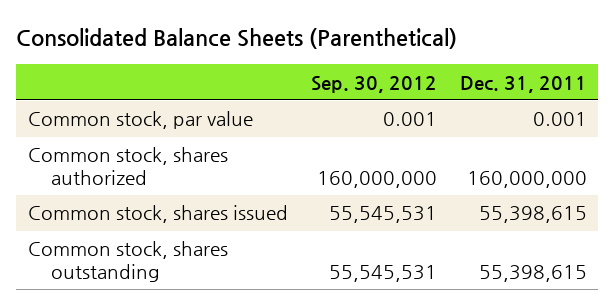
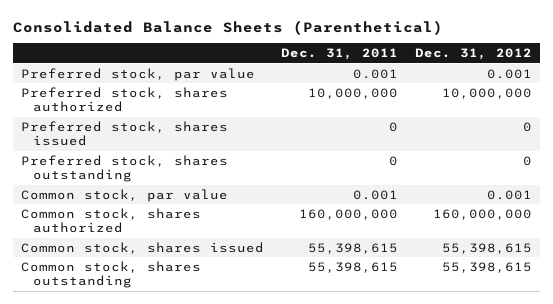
- | Sep. 30, 2012 | Dec. 31, 2011
+ | Dec. 31, 2011 | Dec. 31, 2012
+ Preferred stock, par value | 0.001 | 0.001
+ Preferred stock, shares authorized | 10,000,000 | 10,000,000
+ Preferred stock, shares issued | 0 | 0
+ Preferred stock, shares outstanding | 0 | 0

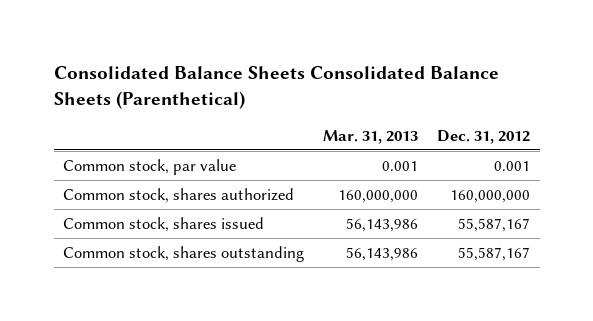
- Consolidated Balance Sheets (Parenthetical)
+ Consolidated Balance Sheets Consolidated Balance Sheets (Parenthetical)
- | Dec. 31, 2011 | Dec. 31, 2012
+ | Mar. 31, 2013 | Dec. 31, 2012
- Preferred stock, par value | 0.001 | 0.001
- Preferred stock, shares authorized | 10,000,000 | 10,000,000
- Preferred stock, shares issued | 0 | 0
- Preferred stock, shares outstanding | 0 | 0
- Common stock, shares issued | 55,398,615 | 55,398,615
- Common stock, shares outstanding | 55,398,615 | 55,398,615
+ Common stock, shares issued | 56,143,986 | 55,587,167
+ Common stock, shares outstanding | 56,143,986 | 55,587,167

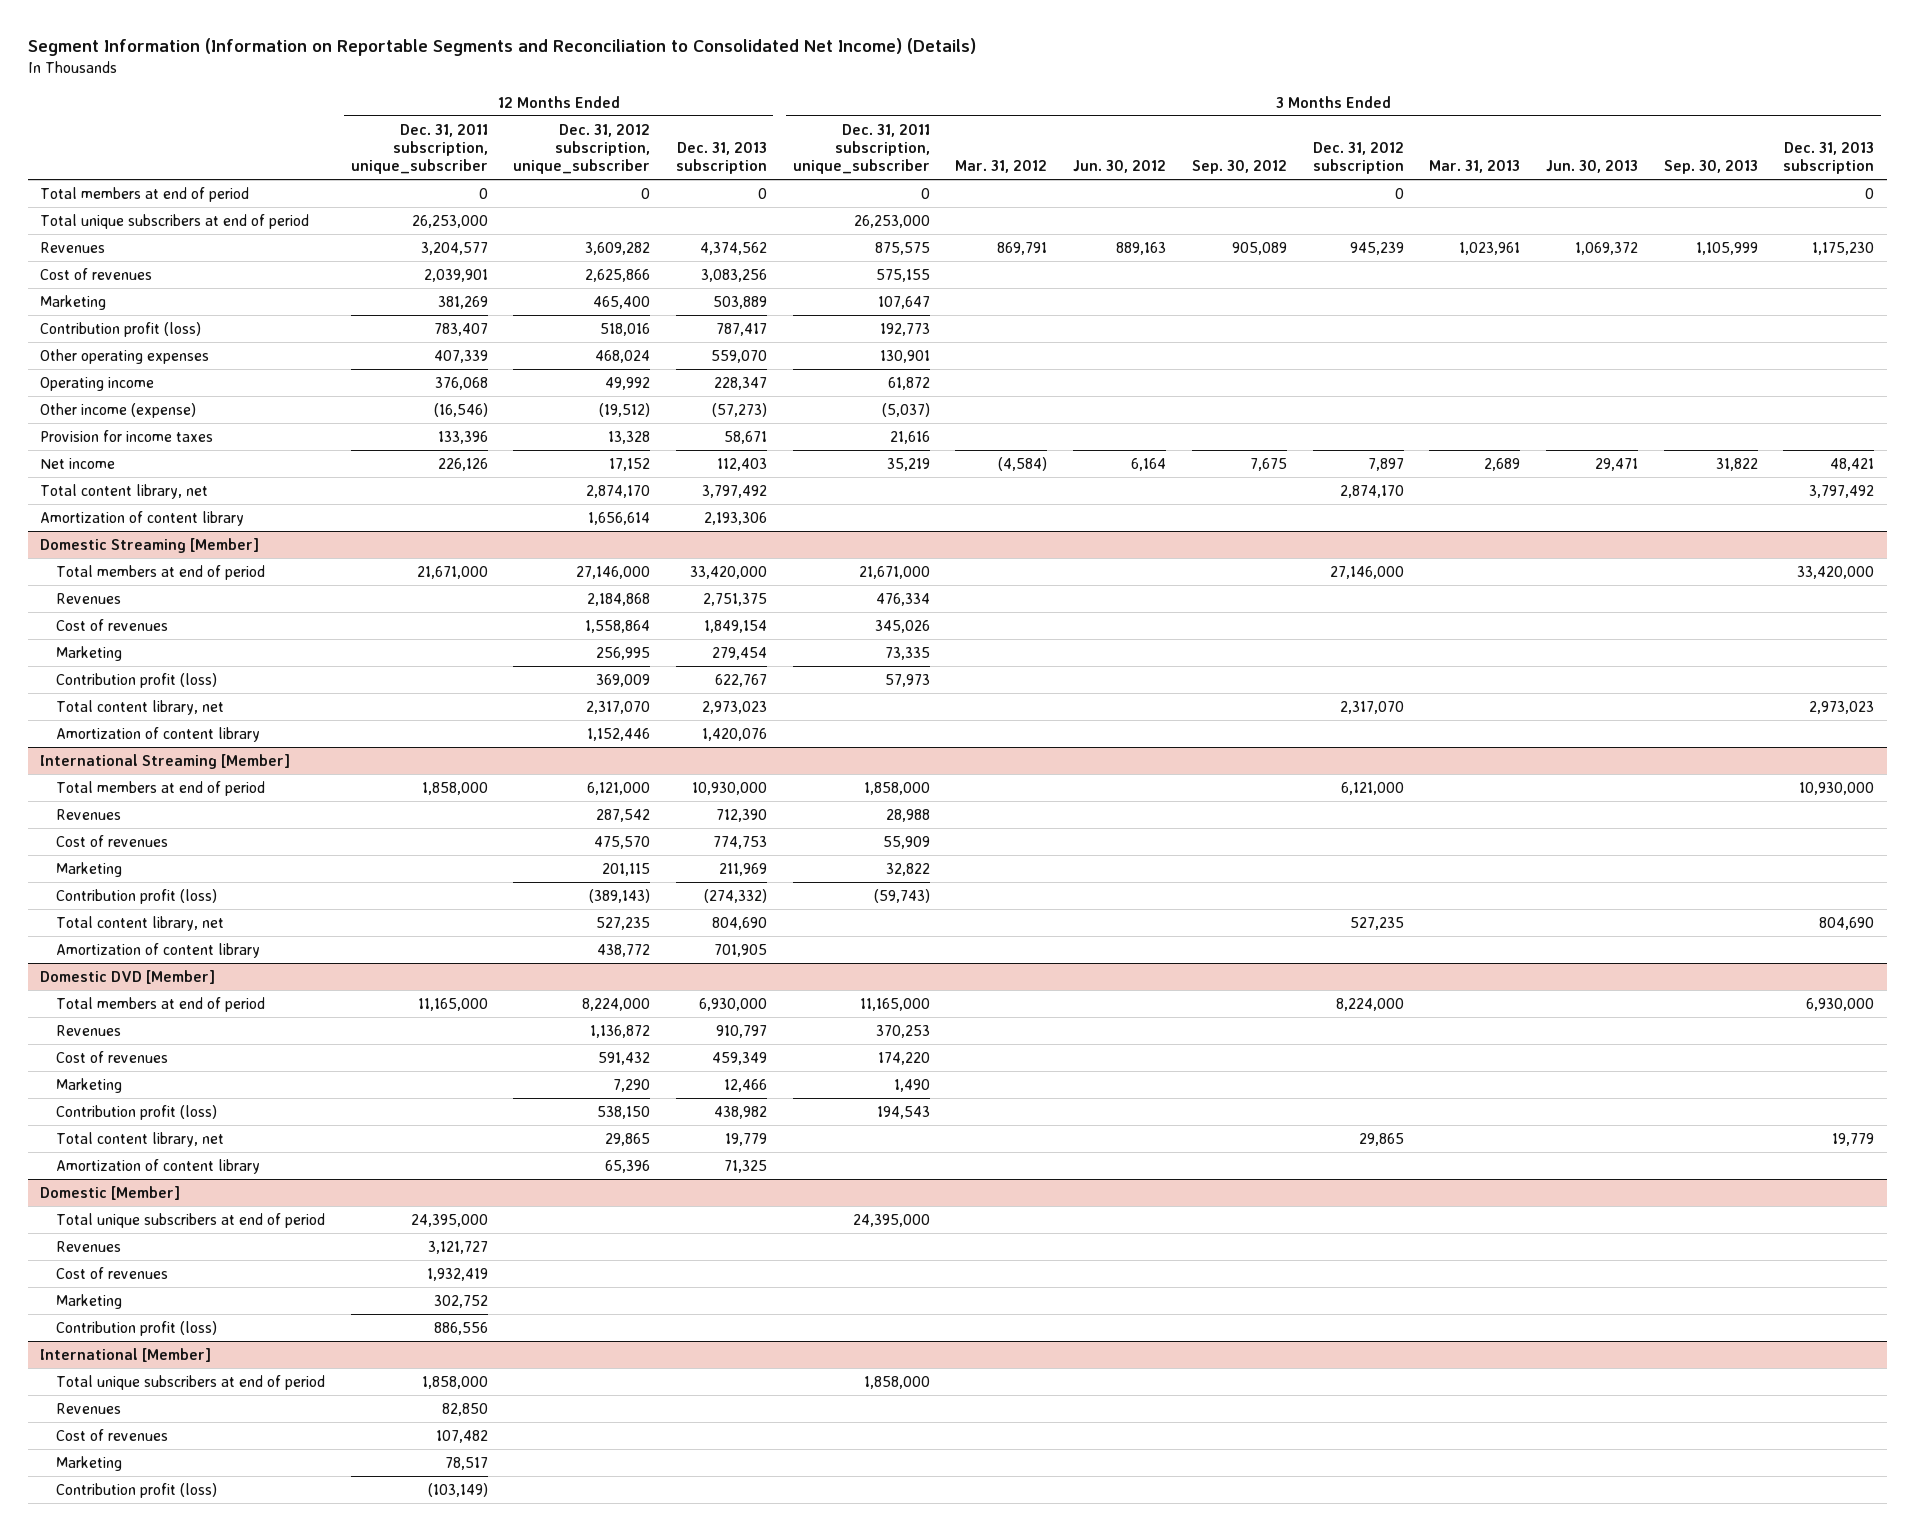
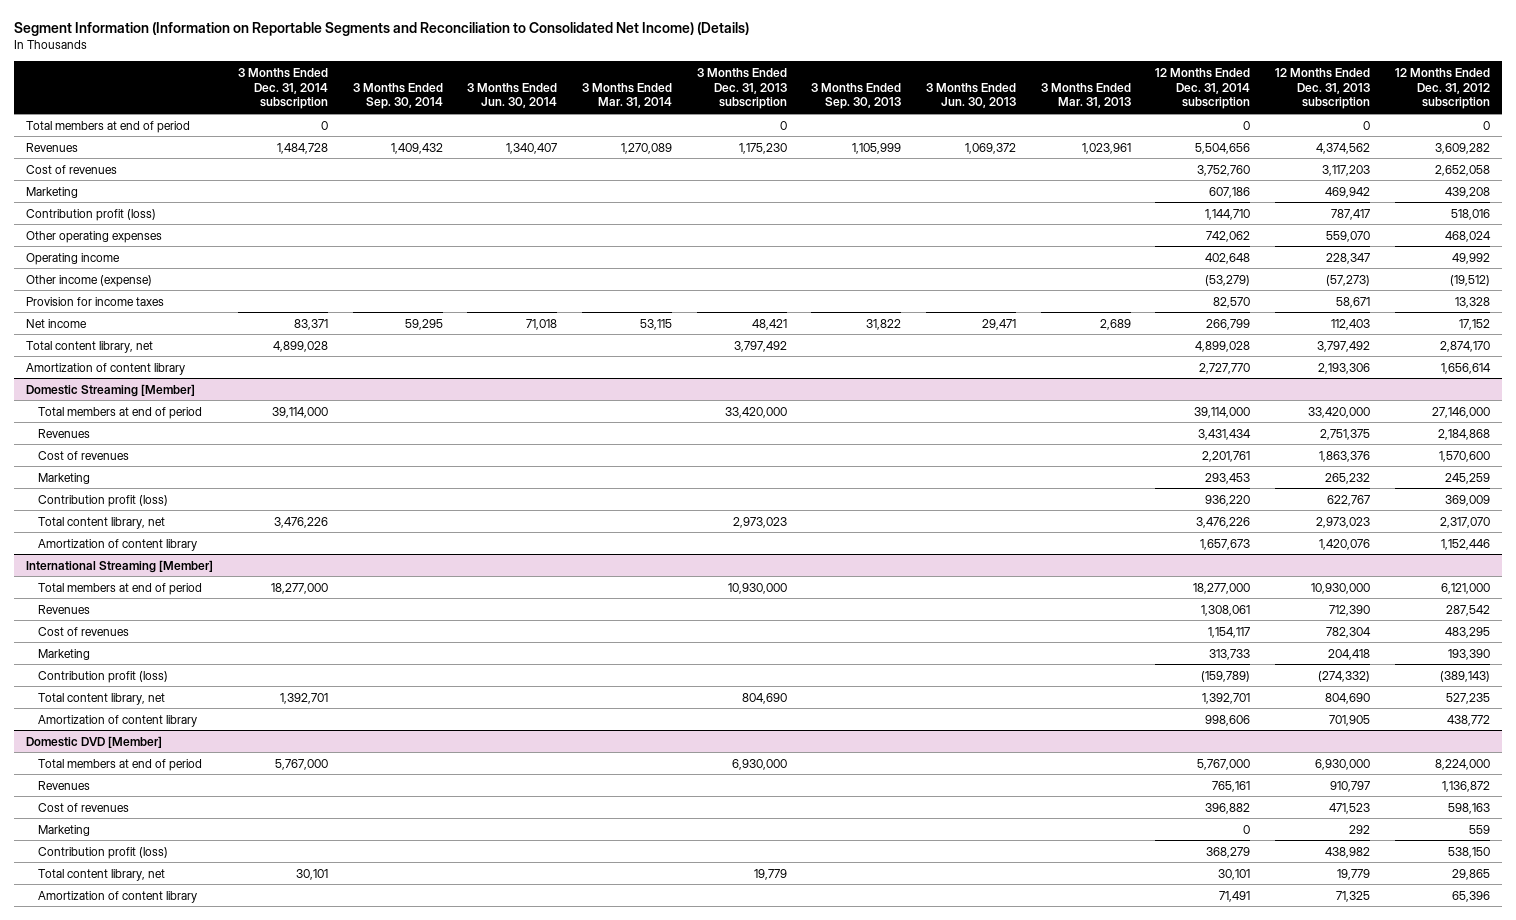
- | 12 Months Ended Dec. 31, 2011 subscription, unique_subscriber | 12 Months Ended Dec. 31, 2012 subscription, unique_subscriber | 12 Months Ended Dec. 31, 2013 subscription | 3 Months Ended Dec. 31, 2011 subscription, unique_subscriber | 3 Months Ended Mar. 31, 2012 | 3 Months Ended Jun. 30, 2012 | 3 Months Ended Sep. 30, 2012 | 3 Months Ended Dec. 31, 2012 subscription | 3 Months Ended Mar. 31, 2013 | 3 Months Ended Jun. 30, 2013 | 3 Months Ended Sep. 30, 2013 | 3 Months Ended Dec. 31, 2013 subscription
+ | 3 Months Ended Dec. 31, 2014 subscription | 3 Months Ended Sep. 30, 2014 | 3 Months Ended Jun. 30, 2014 | 3 Months Ended Mar. 31, 2014 | 3 Months Ended Dec. 31, 2013 subscription | 3 Months Ended Sep. 30, 2013 | 3 Months Ended Jun. 30, 2013 | 3 Months Ended Mar. 31, 2013 | 12 Months Ended Dec. 31, 2014 subscription | 12 Months Ended Dec. 31, 2013 subscription | 12 Months Ended Dec. 31, 2012 subscription
- Total unique subscribers at end of period | 26,253,000 | | | 26,253,000 | | | | | | | |
- Cost of revenues | 2,039,901 | 2,625,866 | 3,083,256 | 575,155 | | | | | | | |
- Marketing | 381,269 | 465,400 | 503,889 | 107,647 | | | | | | | |
+ Cost of revenues | | | | | | | | | 3,752,760 | 3,117,203 | 2,652,058
+ Marketing | | | | | | | | | 607,186 | 469,942 | 439,208
@ Domestic Streaming [Member]
- Cost of revenues | | 1,558,864 | 1,849,154 | 345,026 | | | | | | | |
- Marketing | | 256,995 | 279,454 | 73,335 | | | | | | | |
+ Cost of revenues | | | | | | | | | 2,201,761 | 1,863,376 | 1,570,600
+ Marketing | | | | | | | | | 293,453 | 265,232 | 245,259
@ International Streaming [Member]
- Cost of revenues | | 475,570 | 774,753 | 55,909 | | | | | | | |
- Marketing | | 201,115 | 211,969 | 32,822 | | | | | | | |
+ Cost of revenues | | | | | | | | | 1,154,117 | 782,304 | 483,295
+ Marketing | | | | | | | | | 313,733 | 204,418 | 193,390
@ Domestic DVD [Member]
- Cost of revenues | | 591,432 | 459,349 | 174,220 | | | | | | | |
- Marketing | | 7,290 | 12,466 | 1,490 | | | | | | | |
+ Cost of revenues | | | | | | | | | 396,882 | 471,523 | 598,163
+ Marketing | | | | | | | | | 0 | 292 | 559
- Domestic [Member]
- Total unique subscribers at end of period | 24,395,000 | | | 24,395,000 | | | | | | | |
- Revenues | 3,121,727 | | | | | | | | | | |
- Cost of revenues | 1,932,419 | | | | | | | | | | |
- Marketing | 302,752 | | | | | | | | | | |
- Contribution profit (loss) | 886,556 | | | | | | | | | | |
- International [Member]
- Total unique subscribers at end of period | 1,858,000 | | | 1,858,000 | | | | | | | |
- Revenues | 82,850 | | | | | | | | | | |
- Cost of revenues | 107,482 | | | | | | | | | | |
- Marketing | 78,517 | | | | | | | | | | |
- Contribution profit (loss) | (103,149) | | | | | | | | | | |

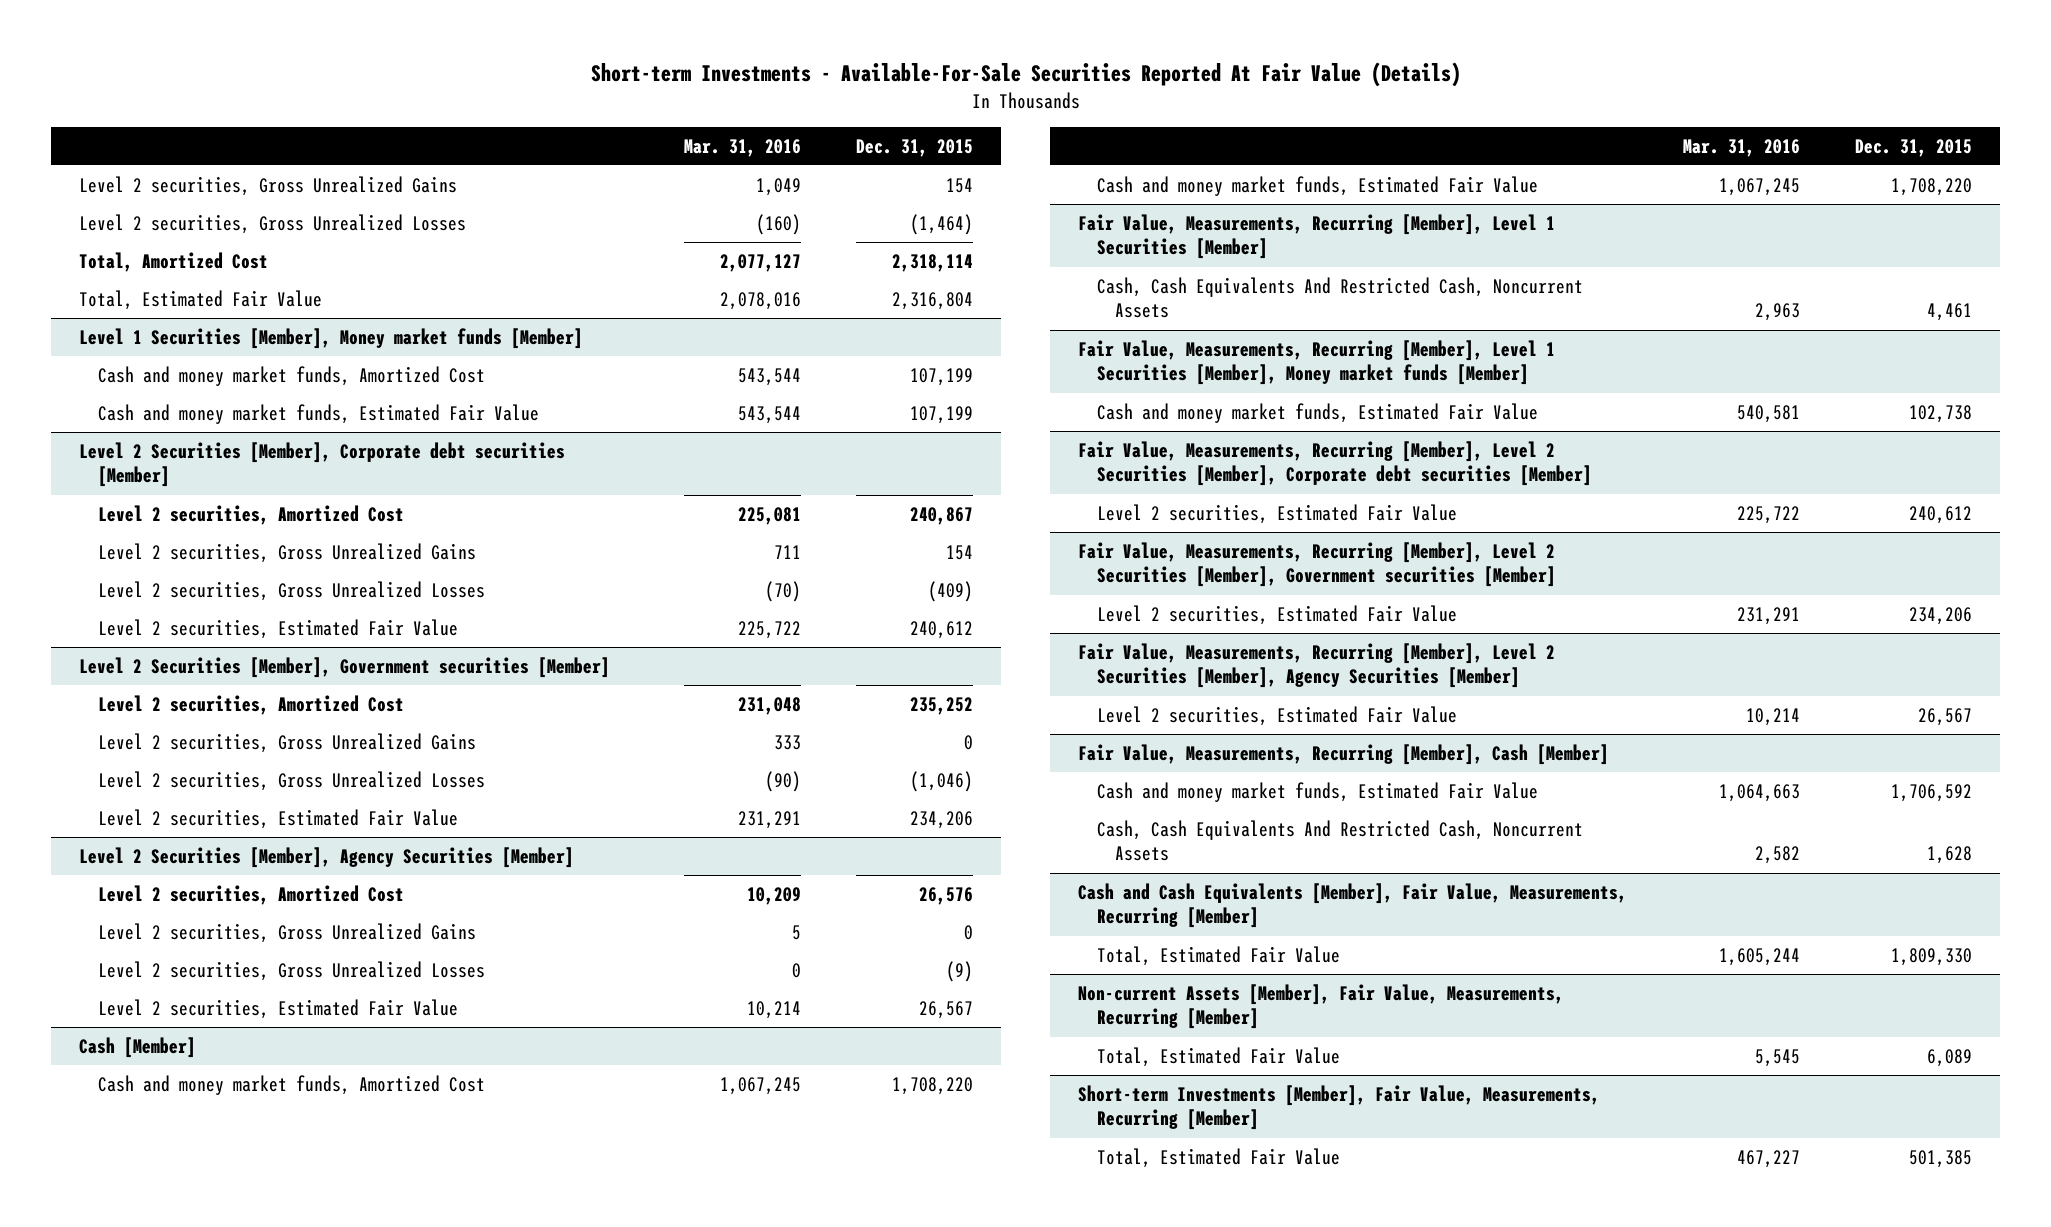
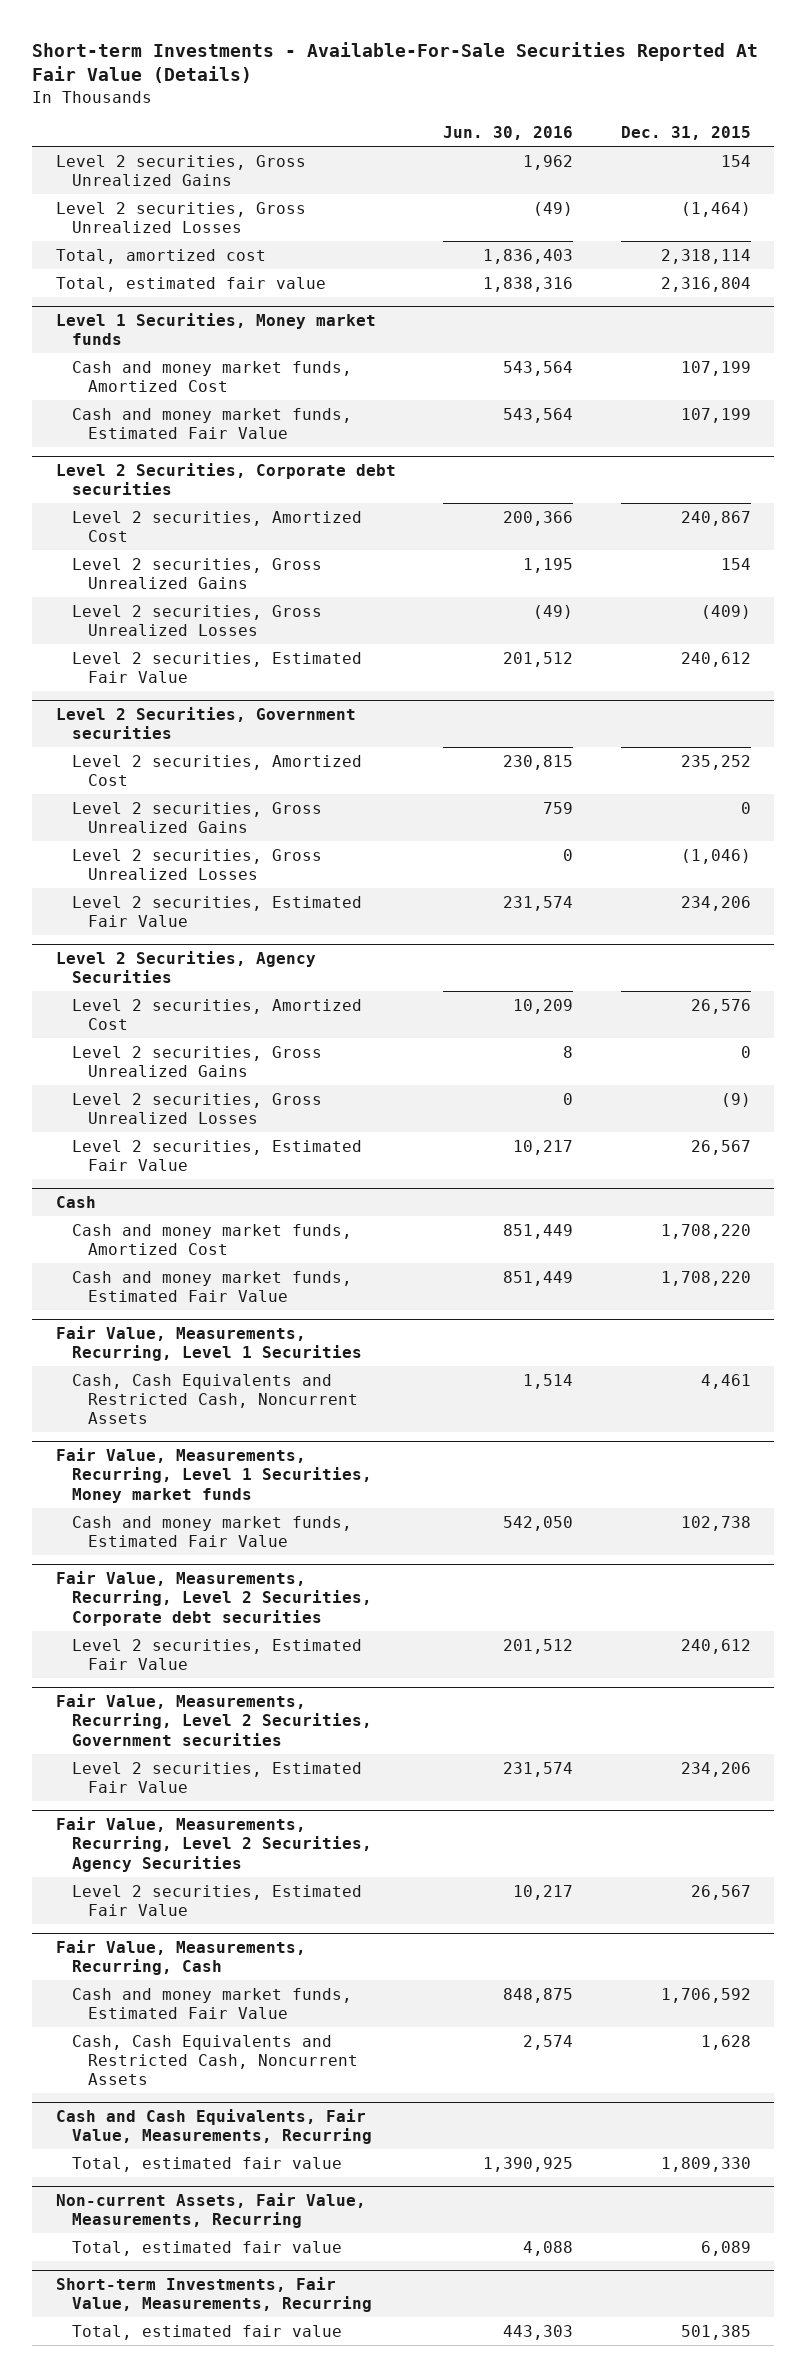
- | Mar. 31, 2016 | Dec. 31, 2015
+ | Jun. 30, 2016 | Dec. 31, 2015
- Total, Amortized Cost | 2,077,127 | 2,318,114
- Total, Estimated Fair Value | 2,078,016 | 2,316,804
- Level 1 Securities [Member], Money market funds [Member]
+ Total, amortized cost | 1,836,403 | 2,318,114
+ Total, estimated fair value | 1,838,316 | 2,316,804
+ Level 1 Securities, Money market funds
- Level 2 Securities [Member], Corporate debt securities [Member]
+ Level 2 Securities, Corporate debt securities
- Level 2 Securities [Member], Government securities [Member]
+ Level 2 Securities, Government securities
- Level 2 Securities [Member], Agency Securities [Member]
+ Level 2 Securities, Agency Securities
- Cash [Member]
+ Cash
- Fair Value, Measurements, Recurring [Member], Level 1 Securities [Member]
- Cash, Cash Equivalents And Restricted Cash, Noncurrent Assets | 2,963 | 4,461
- Fair Value, Measurements, Recurring [Member], Level 1 Securities [Member], Money market funds [Member]
+ Fair Value, Measurements, Recurring, Level 1 Securities
+ Cash, Cash Equivalents and Restricted Cash, Noncurrent Assets | 1,514 | 4,461
+ Fair Value, Measurements, Recurring, Level 1 Securities, Money market funds
- Fair Value, Measurements, Recurring [Member], Level 2 Securities [Member], Corporate debt securities [Member]
+ Fair Value, Measurements, Recurring, Level 2 Securities, Corporate debt securities
- Fair Value, Measurements, Recurring [Member], Level 2 Securities [Member], Government securities [Member]
+ Fair Value, Measurements, Recurring, Level 2 Securities, Government securities
- Fair Value, Measurements, Recurring [Member], Level 2 Securities [Member], Agency Securities [Member]
+ Fair Value, Measurements, Recurring, Level 2 Securities, Agency Securities
- Fair Value, Measurements, Recurring [Member], Cash [Member]
+ Fair Value, Measurements, Recurring, Cash
- Cash, Cash Equivalents And Restricted Cash, Noncurrent Assets | 2,582 | 1,628
- Cash and Cash Equivalents [Member], Fair Value, Measurements, Recurring [Member]
- Total, Estimated Fair Value | 1,605,244 | 1,809,330
- Non-current Assets [Member], Fair Value, Measurements, Recurring [Member]
- Total, Estimated Fair Value | 5,545 | 6,089
- Short-term Investments [Member], Fair Value, Measurements, Recurring [Member]
- Total, Estimated Fair Value | 467,227 | 501,385
+ Cash, Cash Equivalents and Restricted Cash, Noncurrent Assets | 2,574 | 1,628
+ Cash and Cash Equivalents, Fair Value, Measurements, Recurring
+ Total, estimated fair value | 1,390,925 | 1,809,330
+ Non-current Assets, Fair Value, Measurements, Recurring
+ Total, estimated fair value | 4,088 | 6,089
+ Short-term Investments, Fair Value, Measurements, Recurring
+ Total, estimated fair value | 443,303 | 501,385

